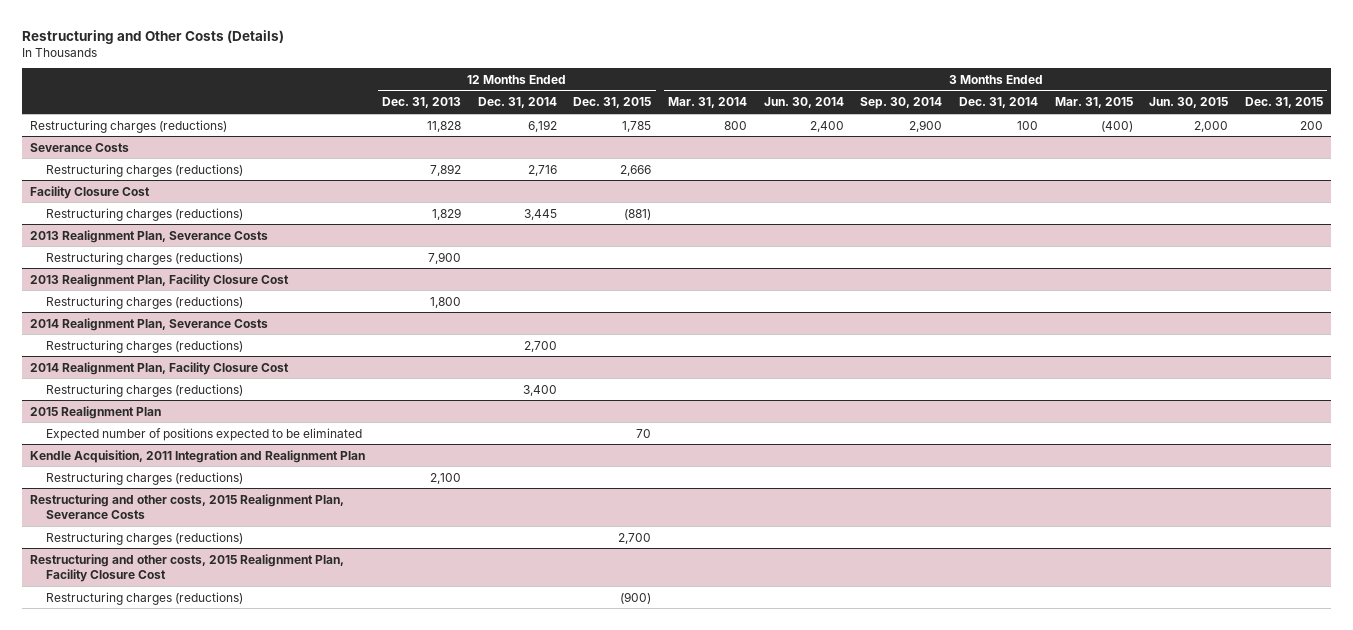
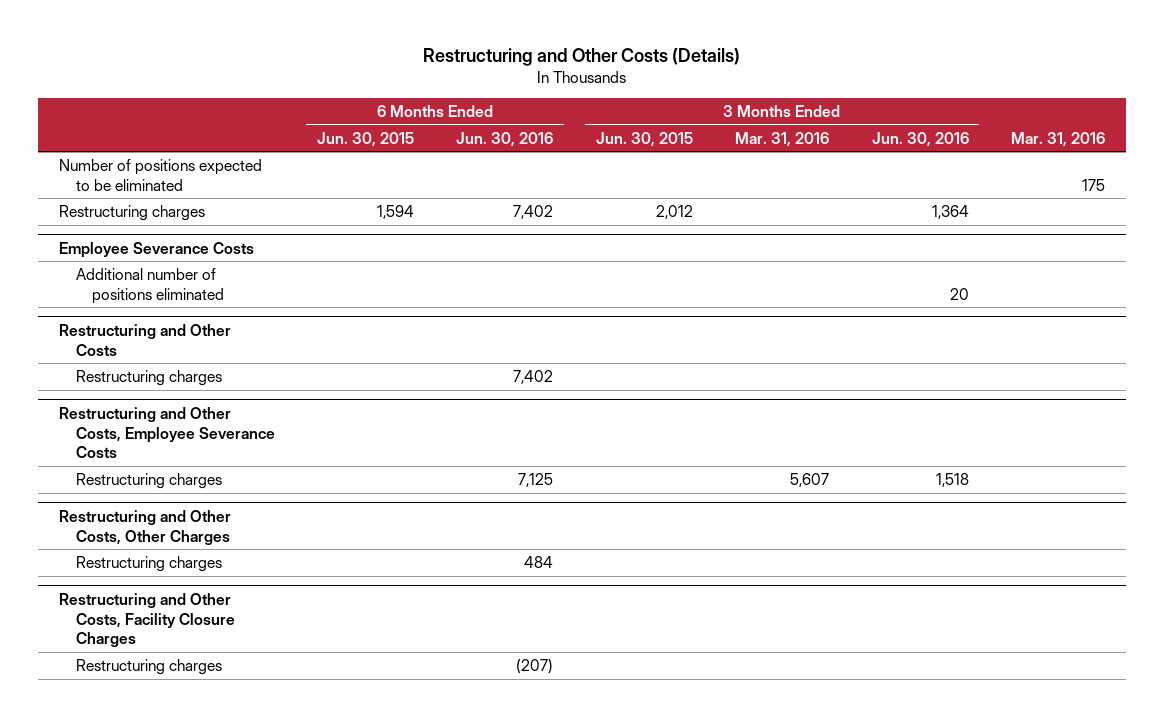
- | 12 Months Ended Dec. 31, 2013 | 12 Months Ended Dec. 31, 2014 | 12 Months Ended Dec. 31, 2015 | 3 Months Ended Mar. 31, 2014 | 3 Months Ended Jun. 30, 2014 | 3 Months Ended Sep. 30, 2014 | 3 Months Ended Dec. 31, 2014 | 3 Months Ended Mar. 31, 2015 | 3 Months Ended Jun. 30, 2015 | 3 Months Ended Dec. 31, 2015
+ | 6 Months Ended Jun. 30, 2015 | 6 Months Ended Jun. 30, 2016 | 3 Months Ended Jun. 30, 2015 | 3 Months Ended Mar. 31, 2016 | 3 Months Ended Jun. 30, 2016 | Mar. 31, 2016
- Restructuring charges (reductions) | 11,828 | 6,192 | 1,785 | 800 | 2,400 | 2,900 | 100 | (400) | 2,000 | 200
- Severance Costs
- Restructuring charges (reductions) | 7,892 | 2,716 | 2,666 | | | | | | |
- Facility Closure Cost
- Restructuring charges (reductions) | 1,829 | 3,445 | (881) | | | | | | |
- 2013 Realignment Plan, Severance Costs
- Restructuring charges (reductions) | 7,900 | | | | | | | | |
- 2013 Realignment Plan, Facility Closure Cost
- Restructuring charges (reductions) | 1,800 | | | | | | | | |
- 2014 Realignment Plan, Severance Costs
- Restructuring charges (reductions) | | 2,700 | | | | | | | |
- 2014 Realignment Plan, Facility Closure Cost
- Restructuring charges (reductions) | | 3,400 | | | | | | | |
- 2015 Realignment Plan
- Expected number of positions expected to be eliminated | | | 70 | | | | | | |
- Kendle Acquisition, 2011 Integration and Realignment Plan
- Restructuring charges (reductions) | 2,100 | | | | | | | | |
- Restructuring and other costs, 2015 Realignment Plan, Severance Costs
- Restructuring charges (reductions) | | | 2,700 | | | | | | |
- Restructuring and other costs, 2015 Realignment Plan, Facility Closure Cost
- Restructuring charges (reductions) | | | (900) | | | | | | |
+ Number of positions expected to be eliminated | | | | | | 175
+ Restructuring charges | 1,594 | 7,402 | 2,012 | | 1,364 |
+ Employee Severance Costs
+ Additional number of positions eliminated | | | | | 20 |
+ Restructuring and Other Costs
+ Restructuring charges | | 7,402 | | | |
+ Restructuring and Other Costs, Employee Severance Costs
+ Restructuring charges | | 7,125 | | 5,607 | 1,518 |
+ Restructuring and Other Costs, Other Charges
+ Restructuring charges | | 484 | | | |
+ Restructuring and Other Costs, Facility Closure Charges
+ Restructuring charges | | (207) | | | |

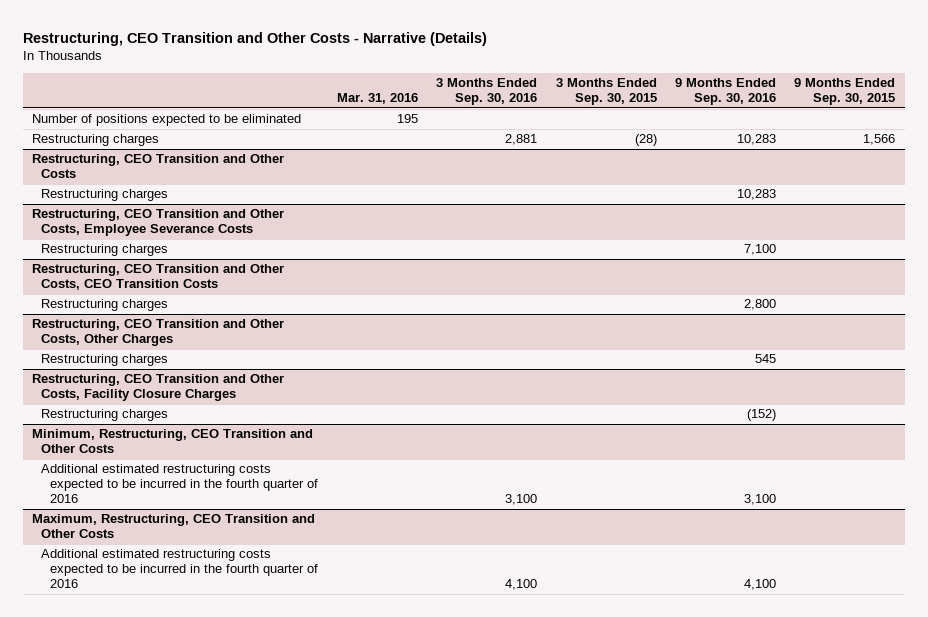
- Restructuring and Other Costs (Details)
+ Restructuring, CEO Transition and Other Costs - Narrative (Details)
- | 6 Months Ended Jun. 30, 2015 | 6 Months Ended Jun. 30, 2016 | 3 Months Ended Jun. 30, 2015 | 3 Months Ended Mar. 31, 2016 | 3 Months Ended Jun. 30, 2016 | Mar. 31, 2016
+ | Mar. 31, 2016 | 3 Months Ended Sep. 30, 2016 | 3 Months Ended Sep. 30, 2015 | 9 Months Ended Sep. 30, 2016 | 9 Months Ended Sep. 30, 2015
- Number of positions expected to be eliminated | | | | | | 175
+ Number of positions expected to be eliminated | 195 | | | |
- Employee Severance Costs
- Additional number of positions eliminated | | | | | 20 |
- Restructuring and Other Costs
+ Restructuring, CEO Transition and Other Costs
- Restructuring and Other Costs, Employee Severance Costs
+ Restructuring, CEO Transition and Other Costs, Employee Severance Costs
- Restructuring and Other Costs, Other Charges
+ Restructuring, CEO Transition and Other Costs, CEO Transition Costs
+ Restructuring charges | | | | 2,800 |
+ Restructuring, CEO Transition and Other Costs, Other Charges
- Restructuring and Other Costs, Facility Closure Charges
+ Restructuring, CEO Transition and Other Costs, Facility Closure Charges
+ Minimum, Restructuring, CEO Transition and Other Costs
+ Additional estimated restructuring costs expected to be incurred in the fourth quarter of 2016 | | 3,100 | | 3,100 |
+ Maximum, Restructuring, CEO Transition and Other Costs
+ Additional estimated restructuring costs expected to be incurred in the fourth quarter of 2016 | | 4,100 | | 4,100 |

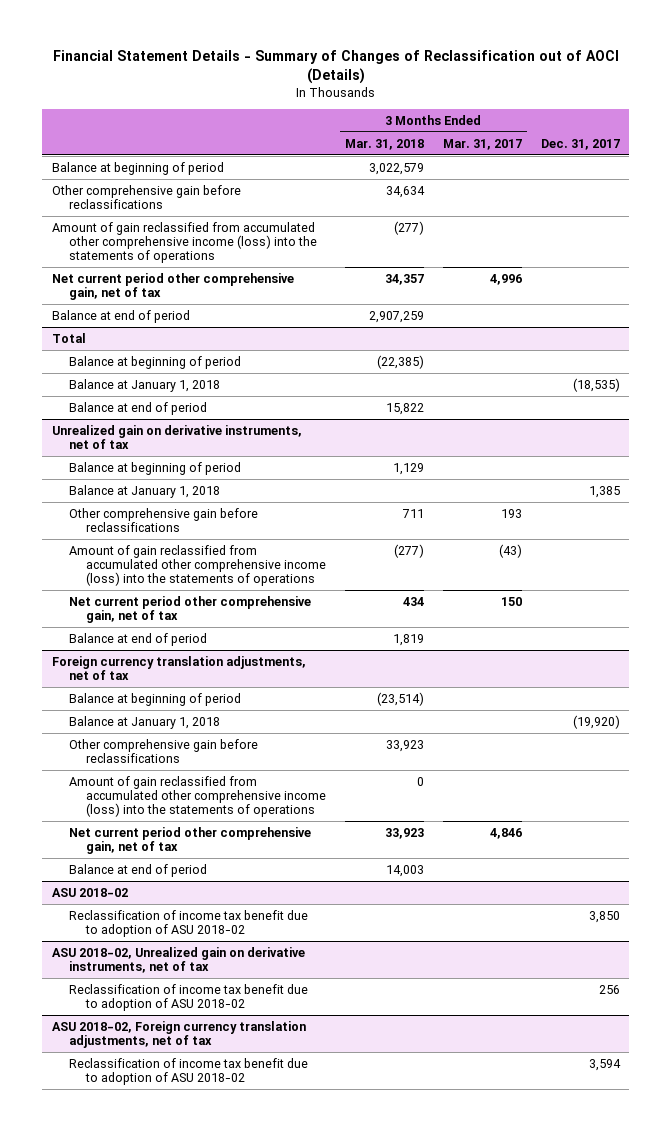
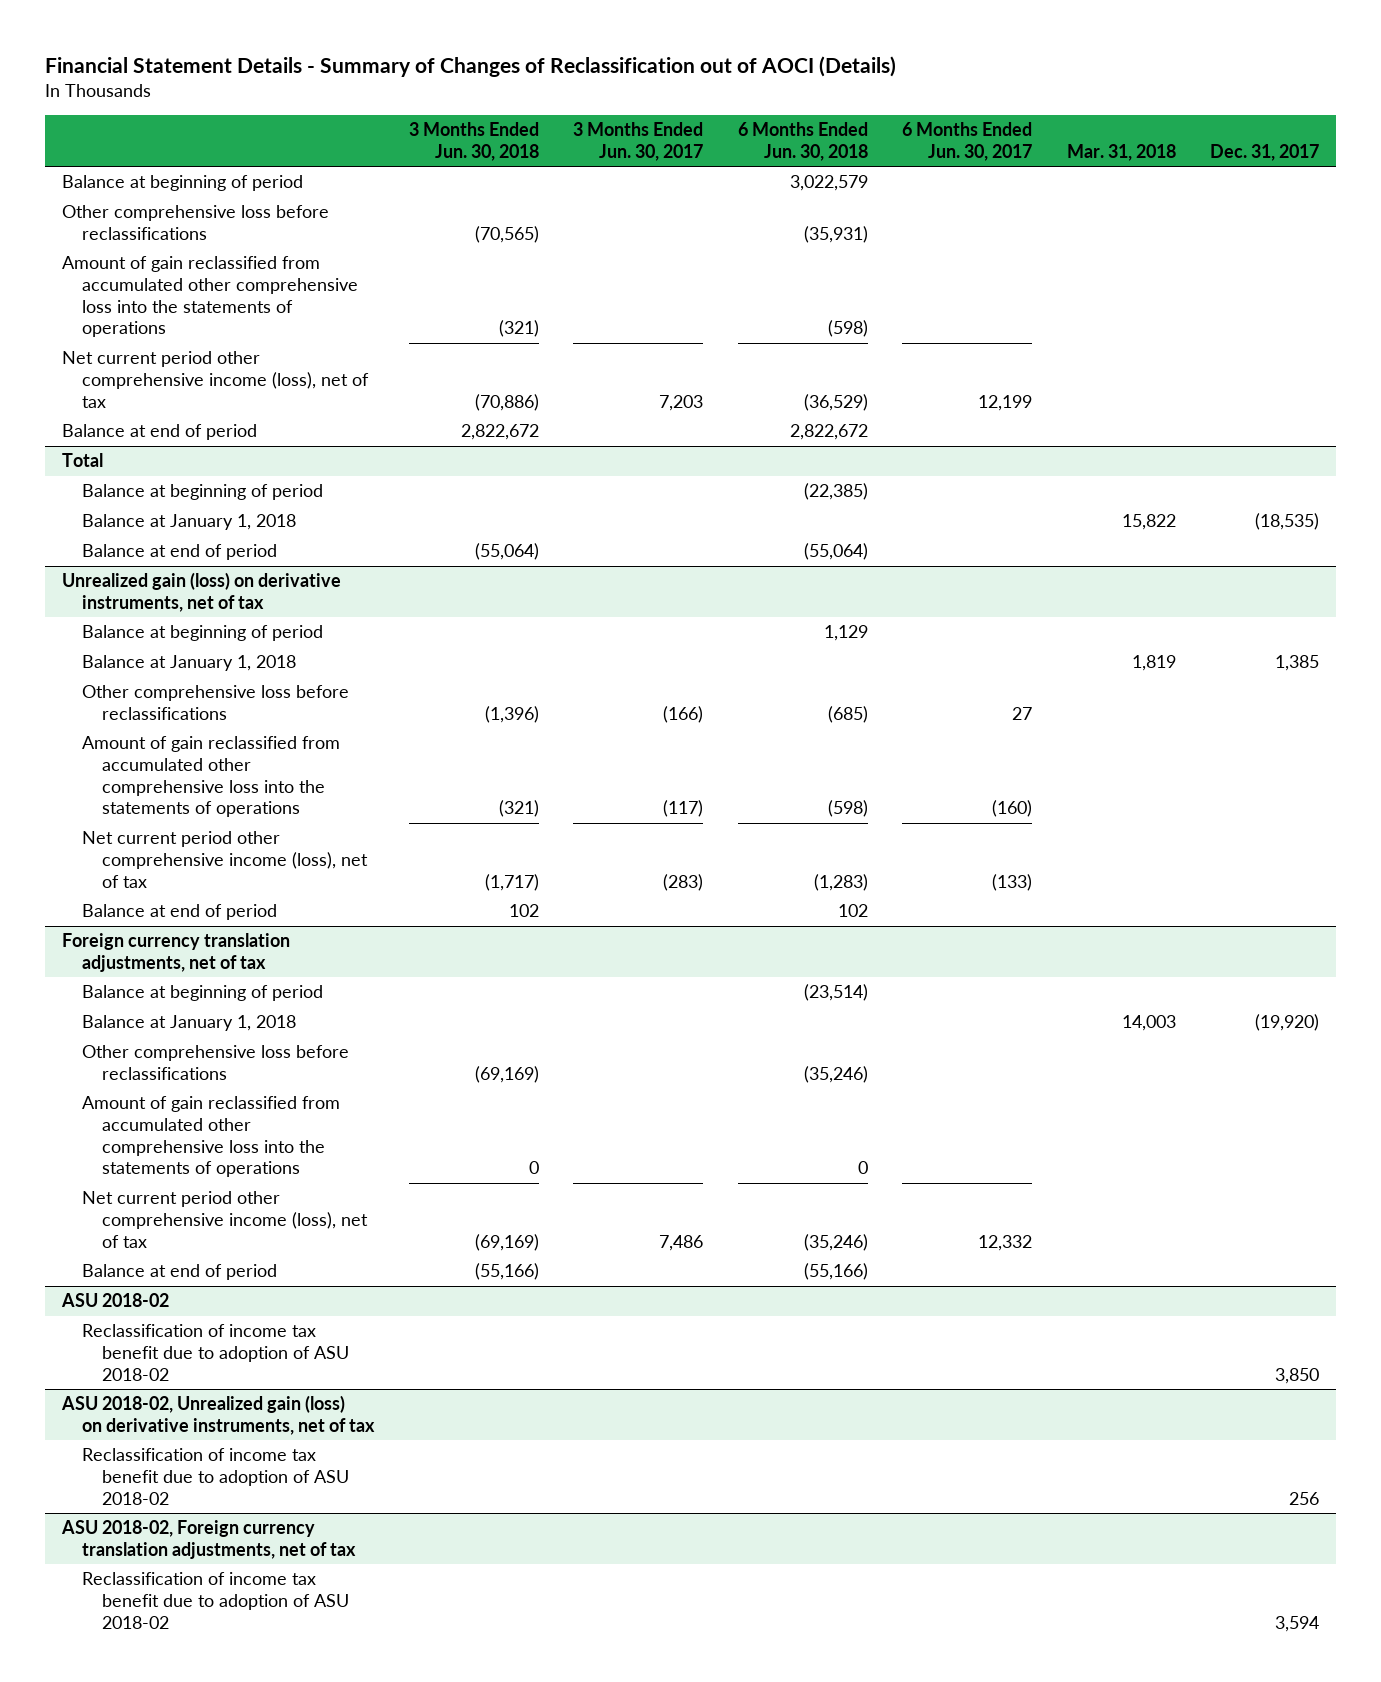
- | 3 Months Ended Mar. 31, 2018 | 3 Months Ended Mar. 31, 2017 | Dec. 31, 2017
+ | 3 Months Ended Jun. 30, 2018 | 3 Months Ended Jun. 30, 2017 | 6 Months Ended Jun. 30, 2018 | 6 Months Ended Jun. 30, 2017 | Mar. 31, 2018 | Dec. 31, 2017
- Other comprehensive gain before reclassifications | 34,634 | |
- Amount of gain reclassified from accumulated other comprehensive income (loss) into the statements of operations | (277) | |
- Net current period other comprehensive gain, net of tax | 34,357 | 4,996 |
+ Other comprehensive loss before reclassifications | (70,565) | | (35,931) | | |
+ Amount of gain reclassified from accumulated other comprehensive loss into the statements of operations | (321) | | (598) | | |
+ Net current period other comprehensive income (loss), net of tax | (70,886) | 7,203 | (36,529) | 12,199 | |
- Unrealized gain on derivative instruments, net of tax
+ Unrealized gain (loss) on derivative instruments, net of tax
- Other comprehensive gain before reclassifications | 711 | 193 |
- Amount of gain reclassified from accumulated other comprehensive income (loss) into the statements of operations | (277) | (43) |
- Net current period other comprehensive gain, net of tax | 434 | 150 |
+ Other comprehensive loss before reclassifications | (1,396) | (166) | (685) | 27 | |
+ Amount of gain reclassified from accumulated other comprehensive loss into the statements of operations | (321) | (117) | (598) | (160) | |
+ Net current period other comprehensive income (loss), net of tax | (1,717) | (283) | (1,283) | (133) | |
@ Foreign currency translation adjustments, net of tax
- Other comprehensive gain before reclassifications | 33,923 | |
- Amount of gain reclassified from accumulated other comprehensive income (loss) into the statements of operations | 0 | |
- Net current period other comprehensive gain, net of tax | 33,923 | 4,846 |
+ Other comprehensive loss before reclassifications | (69,169) | | (35,246) | | |
+ Amount of gain reclassified from accumulated other comprehensive loss into the statements of operations | 0 | | 0 | | |
+ Net current period other comprehensive income (loss), net of tax | (69,169) | 7,486 | (35,246) | 12,332 | |
- ASU 2018-02, Unrealized gain on derivative instruments, net of tax
+ ASU 2018-02, Unrealized gain (loss) on derivative instruments, net of tax

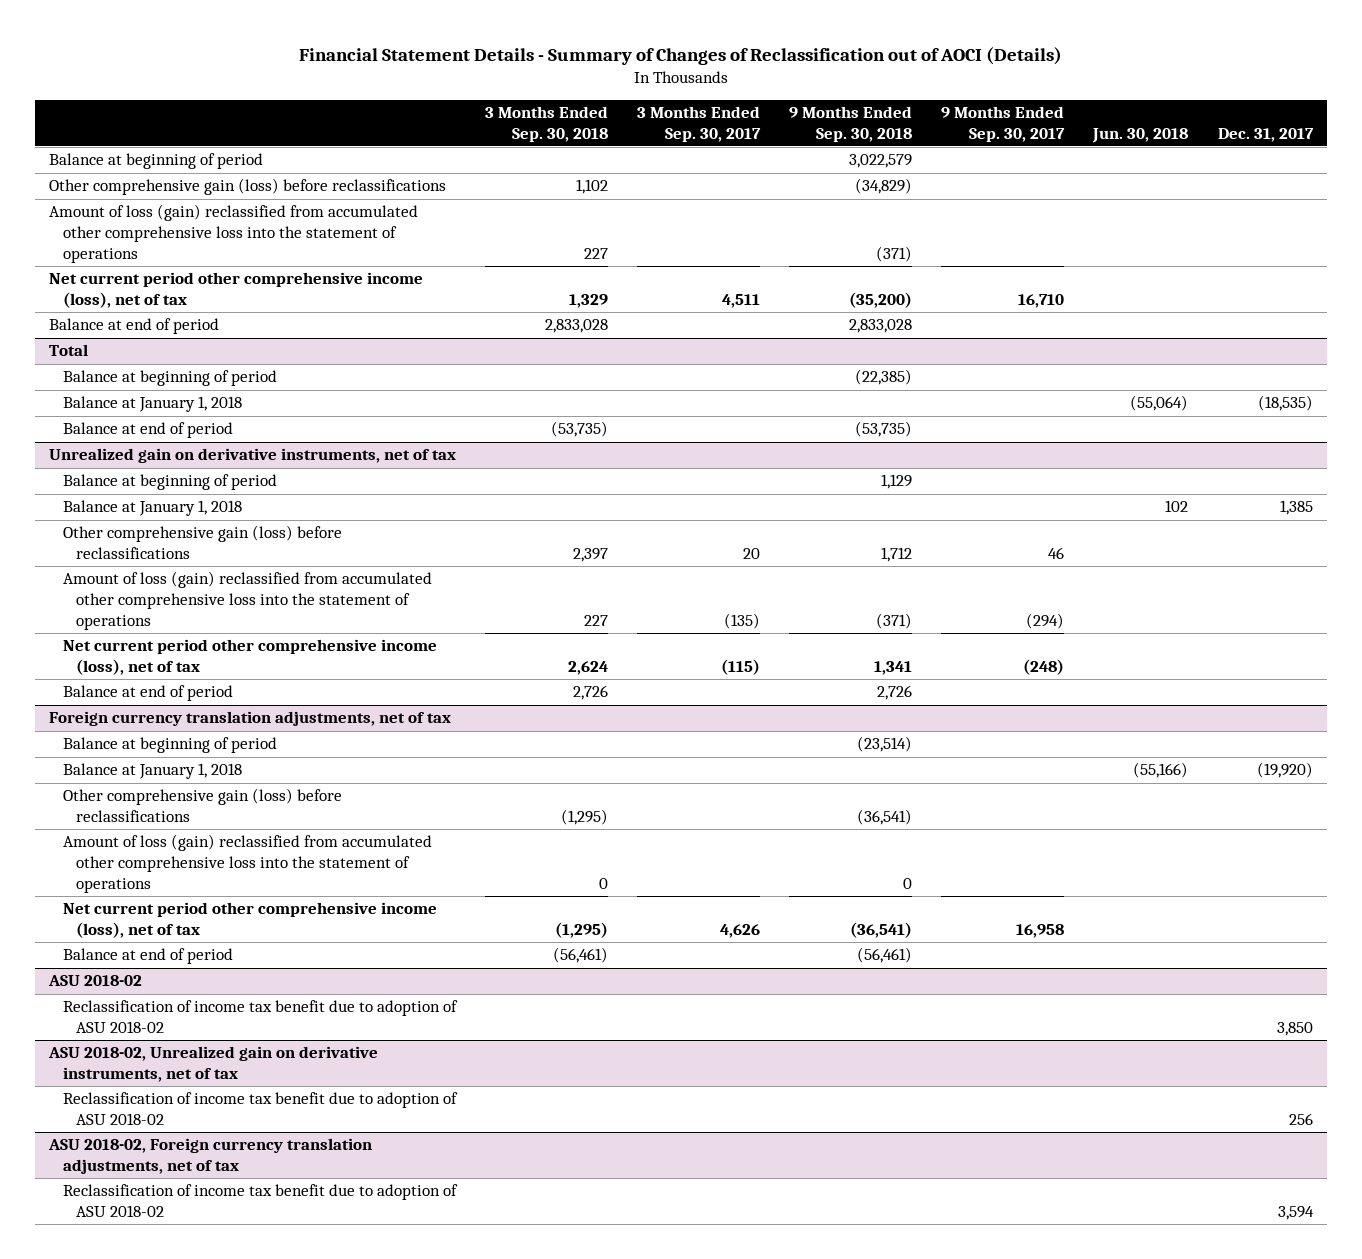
- | 3 Months Ended Jun. 30, 2018 | 3 Months Ended Jun. 30, 2017 | 6 Months Ended Jun. 30, 2018 | 6 Months Ended Jun. 30, 2017 | Mar. 31, 2018 | Dec. 31, 2017
+ | 3 Months Ended Sep. 30, 2018 | 3 Months Ended Sep. 30, 2017 | 9 Months Ended Sep. 30, 2018 | 9 Months Ended Sep. 30, 2017 | Jun. 30, 2018 | Dec. 31, 2017
- Other comprehensive loss before reclassifications | (70,565) | | (35,931) | | |
- Amount of gain reclassified from accumulated other comprehensive loss into the statements of operations | (321) | | (598) | | |
+ Other comprehensive gain (loss) before reclassifications | 1,102 | | (34,829) | | |
+ Amount of loss (gain) reclassified from accumulated other comprehensive loss into the statement of operations | 227 | | (371) | | |
- Unrealized gain (loss) on derivative instruments, net of tax
+ Unrealized gain on derivative instruments, net of tax
- Other comprehensive loss before reclassifications | (1,396) | (166) | (685) | 27 | |
- Amount of gain reclassified from accumulated other comprehensive loss into the statements of operations | (321) | (117) | (598) | (160) | |
+ Other comprehensive gain (loss) before reclassifications | 2,397 | 20 | 1,712 | 46 | |
+ Amount of loss (gain) reclassified from accumulated other comprehensive loss into the statement of operations | 227 | (135) | (371) | (294) | |
@ Foreign currency translation adjustments, net of tax
- Other comprehensive loss before reclassifications | (69,169) | | (35,246) | | |
- Amount of gain reclassified from accumulated other comprehensive loss into the statements of operations | 0 | | 0 | | |
+ Other comprehensive gain (loss) before reclassifications | (1,295) | | (36,541) | | |
+ Amount of loss (gain) reclassified from accumulated other comprehensive loss into the statement of operations | 0 | | 0 | | |
- ASU 2018-02, Unrealized gain (loss) on derivative instruments, net of tax
+ ASU 2018-02, Unrealized gain on derivative instruments, net of tax

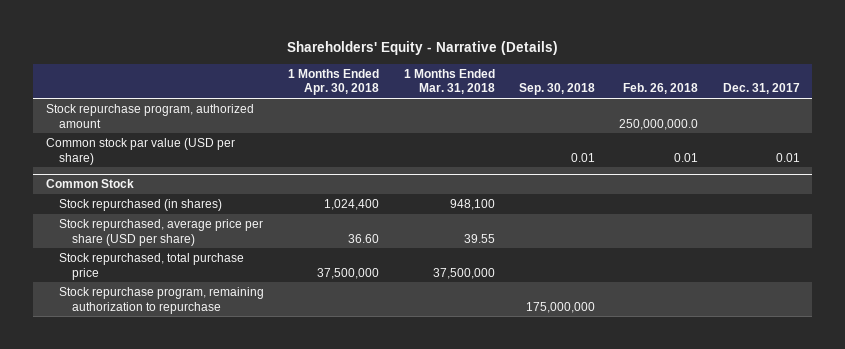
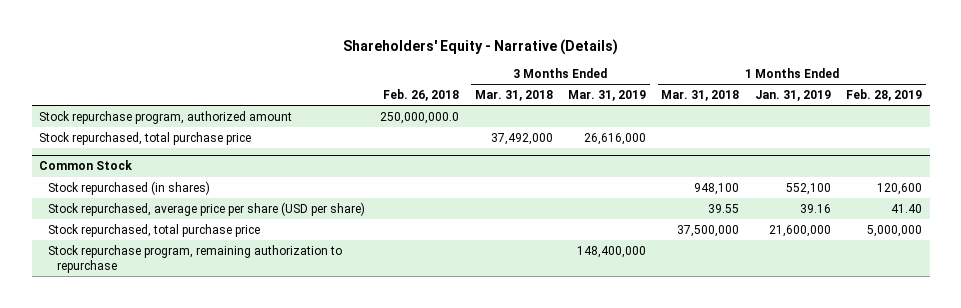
- | 1 Months Ended Apr. 30, 2018 | 1 Months Ended Mar. 31, 2018 | Sep. 30, 2018 | Feb. 26, 2018 | Dec. 31, 2017
+ | Feb. 26, 2018 | 3 Months Ended Mar. 31, 2018 | 3 Months Ended Mar. 31, 2019 | 1 Months Ended Mar. 31, 2018 | 1 Months Ended Jan. 31, 2019 | 1 Months Ended Feb. 28, 2019
- Common stock par value (USD per share) | | | 0.01 | 0.01 | 0.01
+ Stock repurchased, total purchase price | | 37,492,000 | 26,616,000 | | |

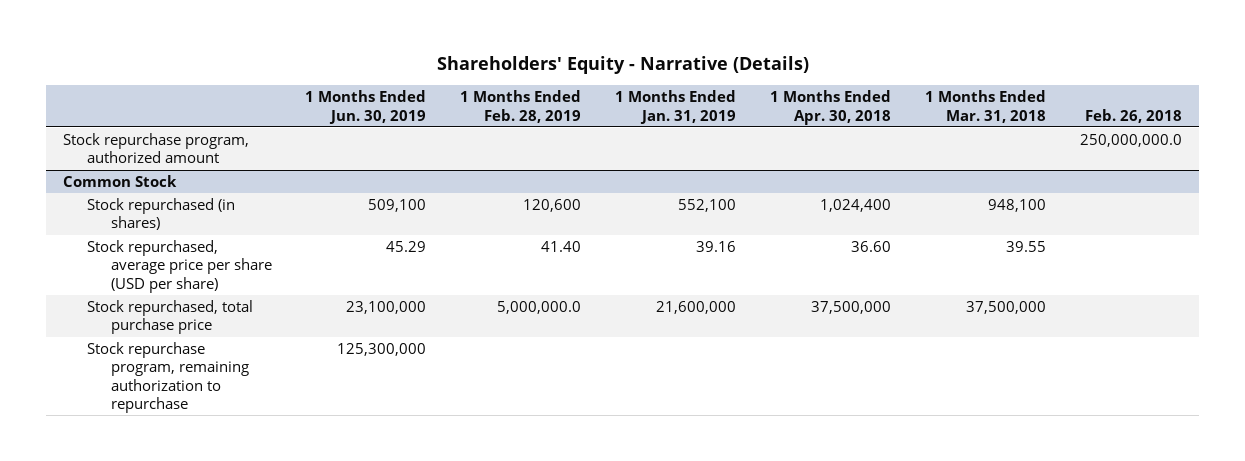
- | Feb. 26, 2018 | 3 Months Ended Mar. 31, 2018 | 3 Months Ended Mar. 31, 2019 | 1 Months Ended Mar. 31, 2018 | 1 Months Ended Jan. 31, 2019 | 1 Months Ended Feb. 28, 2019
+ | 1 Months Ended Jun. 30, 2019 | 1 Months Ended Feb. 28, 2019 | 1 Months Ended Jan. 31, 2019 | 1 Months Ended Apr. 30, 2018 | 1 Months Ended Mar. 31, 2018 | Feb. 26, 2018
- Stock repurchased, total purchase price | | 37,492,000 | 26,616,000 | | |
@ Common Stock
- Stock repurchased, total purchase price | | | | 37,500,000 | 21,600,000 | 5,000,000
+ Stock repurchased, total purchase price | 23,100,000 | 5,000,000.0 | 21,600,000 | 37,500,000 | 37,500,000 |

